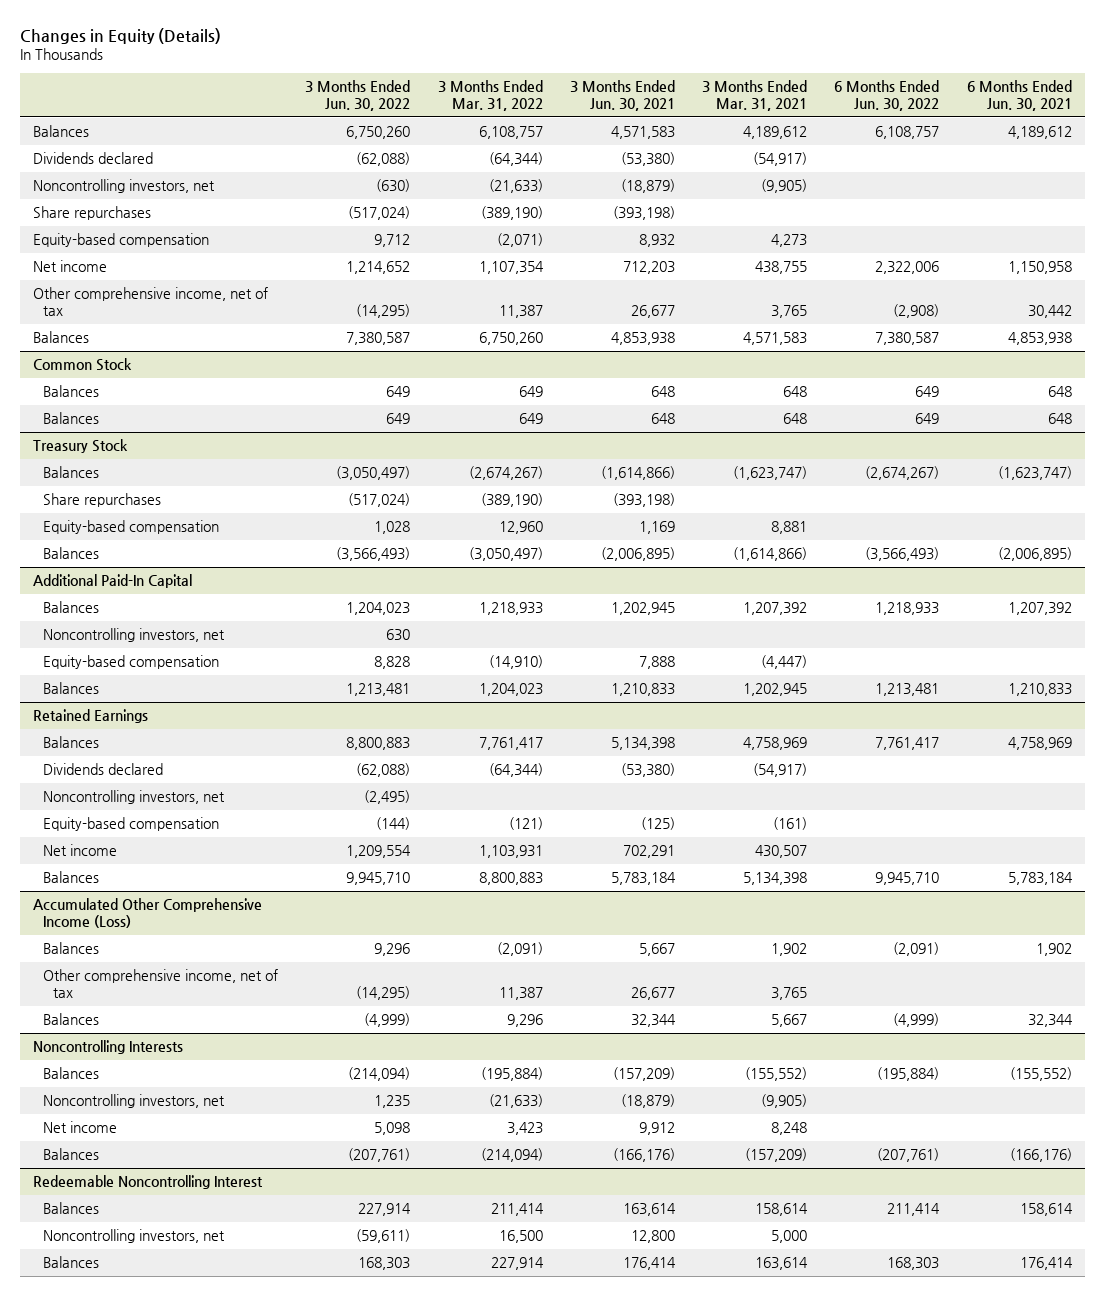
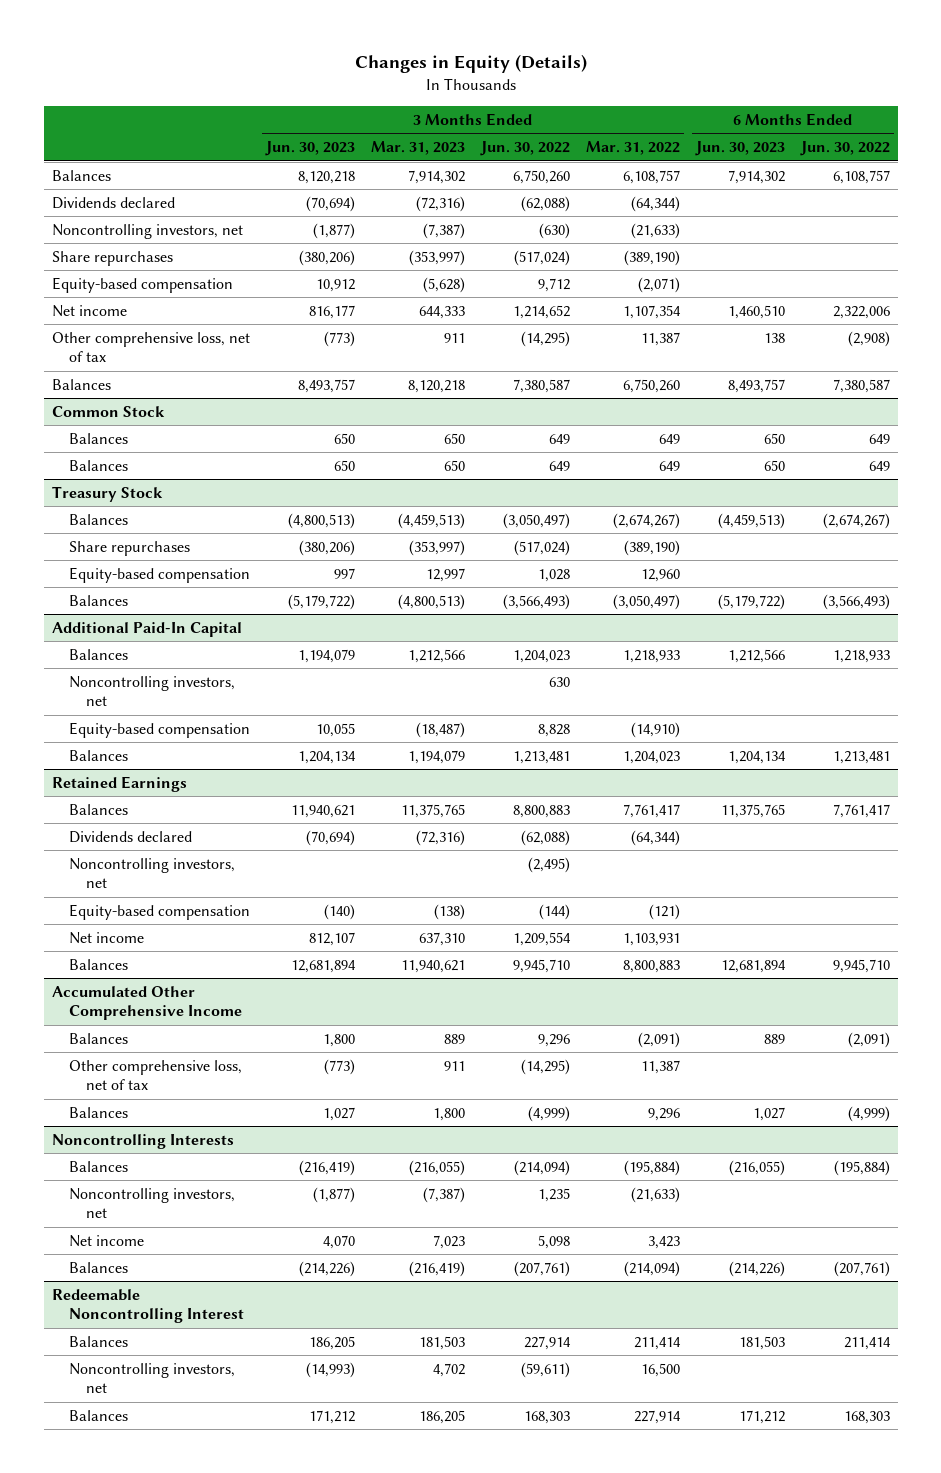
- | 3 Months Ended Jun. 30, 2022 | 3 Months Ended Mar. 31, 2022 | 3 Months Ended Jun. 30, 2021 | 3 Months Ended Mar. 31, 2021 | 6 Months Ended Jun. 30, 2022 | 6 Months Ended Jun. 30, 2021
+ | 3 Months Ended Jun. 30, 2023 | 3 Months Ended Mar. 31, 2023 | 3 Months Ended Jun. 30, 2022 | 3 Months Ended Mar. 31, 2022 | 6 Months Ended Jun. 30, 2023 | 6 Months Ended Jun. 30, 2022
- Other comprehensive income, net of tax | (14,295) | 11,387 | 26,677 | 3,765 | (2,908) | 30,442
+ Other comprehensive loss, net of tax | (773) | 911 | (14,295) | 11,387 | 138 | (2,908)
- Accumulated Other Comprehensive Income (Loss)
+ Accumulated Other Comprehensive Income
- Other comprehensive income, net of tax | (14,295) | 11,387 | 26,677 | 3,765 | |
+ Other comprehensive loss, net of tax | (773) | 911 | (14,295) | 11,387 | |

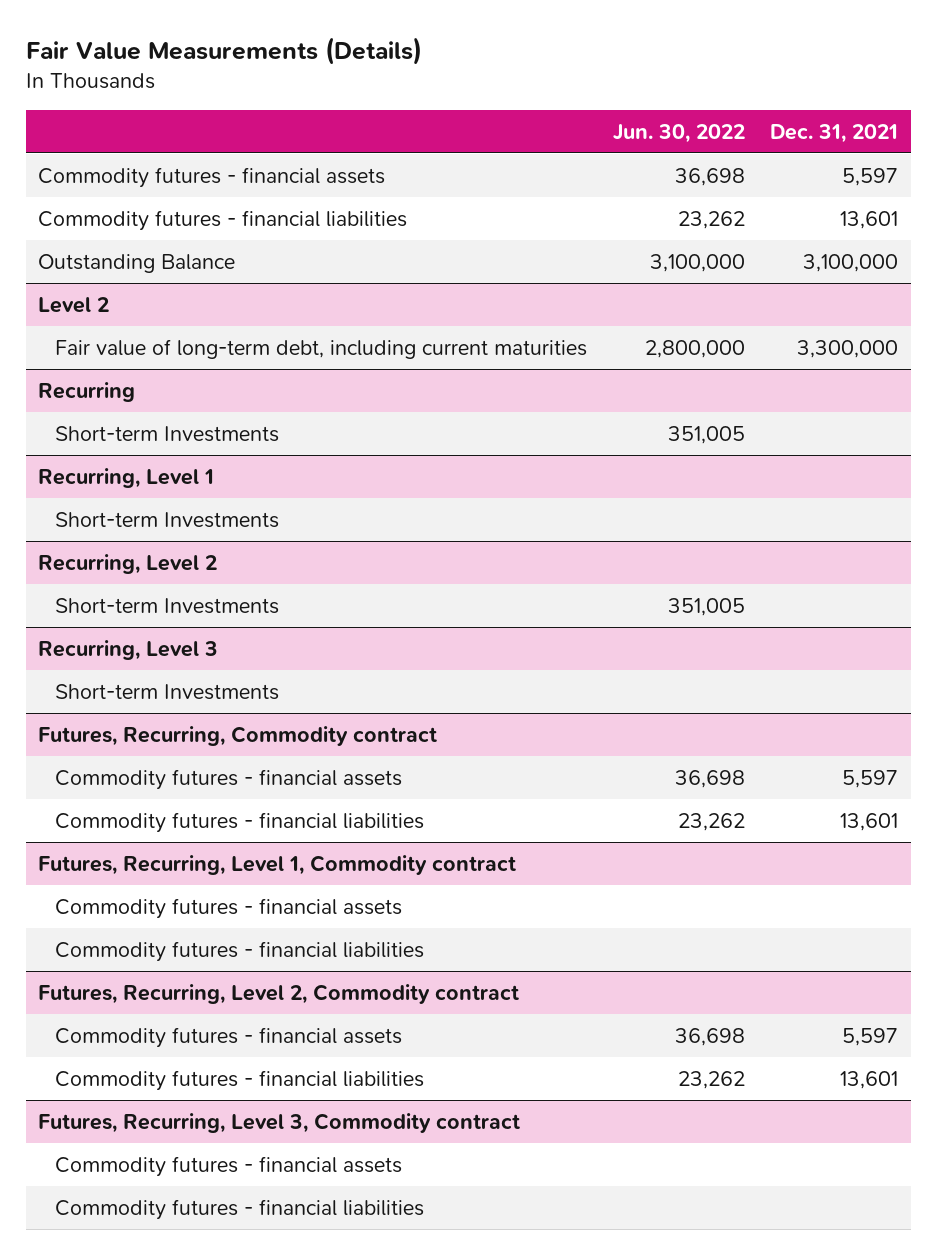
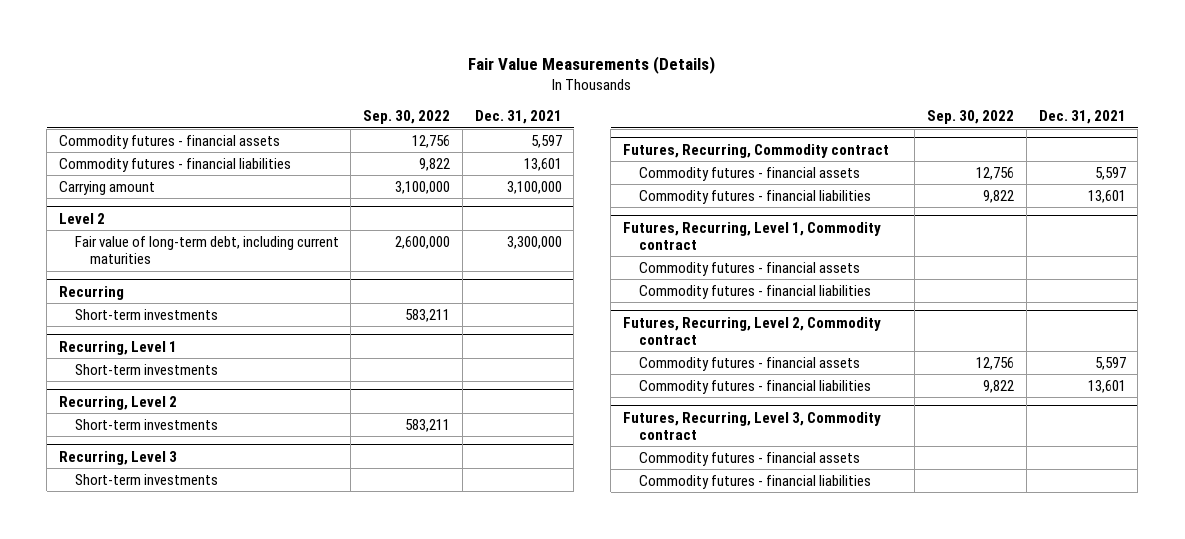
- | Jun. 30, 2022 | Dec. 31, 2021
+ | Sep. 30, 2022 | Dec. 31, 2021
- Outstanding Balance | 3,100,000 | 3,100,000
+ Carrying amount | 3,100,000 | 3,100,000
@ Recurring
- Short-term Investments | 351,005 |
+ Short-term investments | 583,211 |
@ Recurring, Level 1
- Short-term Investments
+ Short-term investments
@ Recurring, Level 2
- Short-term Investments | 351,005 |
+ Short-term investments | 583,211 |
@ Recurring, Level 3
- Short-term Investments
+ Short-term investments

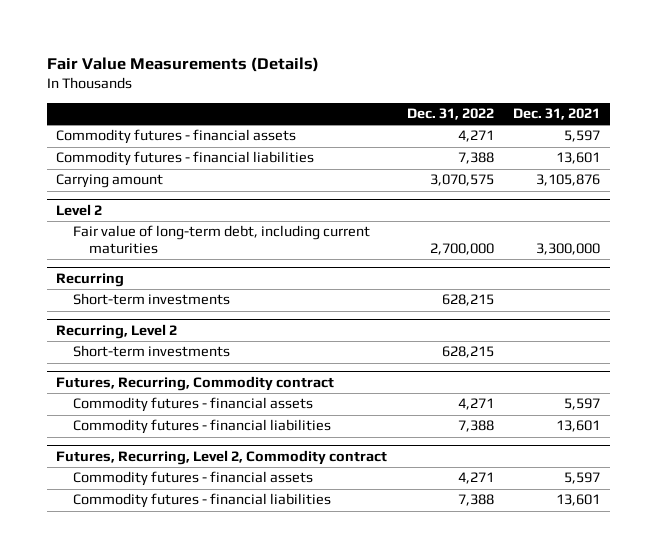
- | Sep. 30, 2022 | Dec. 31, 2021
+ | Dec. 31, 2022 | Dec. 31, 2021
- Carrying amount | 3,100,000 | 3,100,000
+ Carrying amount | 3,070,575 | 3,105,876
- Recurring, Level 1
- Short-term investments
- Recurring, Level 3
- Short-term investments
- Futures, Recurring, Level 1, Commodity contract
- Commodity futures - financial assets
- Commodity futures - financial liabilities
- Futures, Recurring, Level 3, Commodity contract
- Commodity futures - financial assets
- Commodity futures - financial liabilities

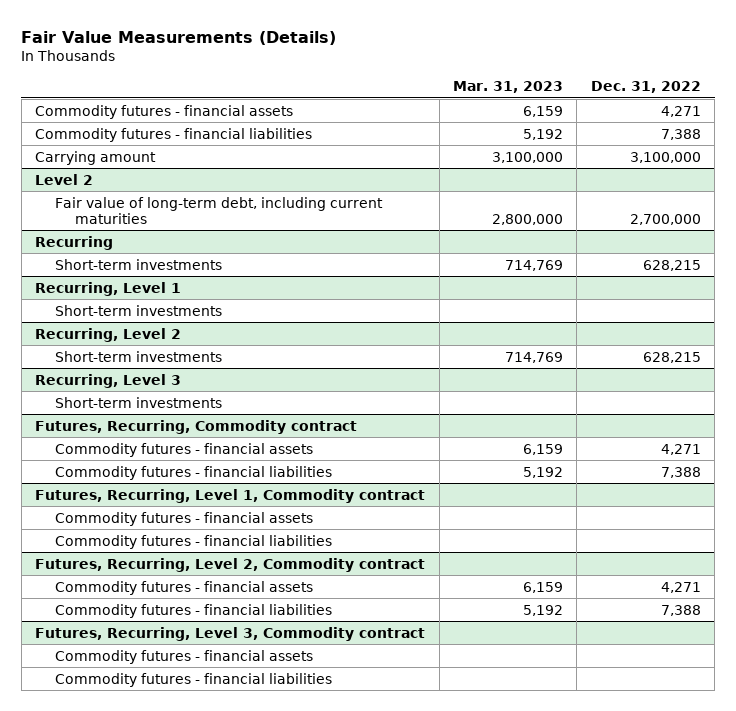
- | Dec. 31, 2022 | Dec. 31, 2021
+ | Mar. 31, 2023 | Dec. 31, 2022
- Carrying amount | 3,070,575 | 3,105,876
+ Carrying amount | 3,100,000 | 3,100,000
+ Recurring, Level 1
+ Short-term investments
+ Recurring, Level 3
+ Short-term investments
+ Futures, Recurring, Level 1, Commodity contract
+ Commodity futures - financial assets
+ Commodity futures - financial liabilities
+ Futures, Recurring, Level 3, Commodity contract
+ Commodity futures - financial assets
+ Commodity futures - financial liabilities

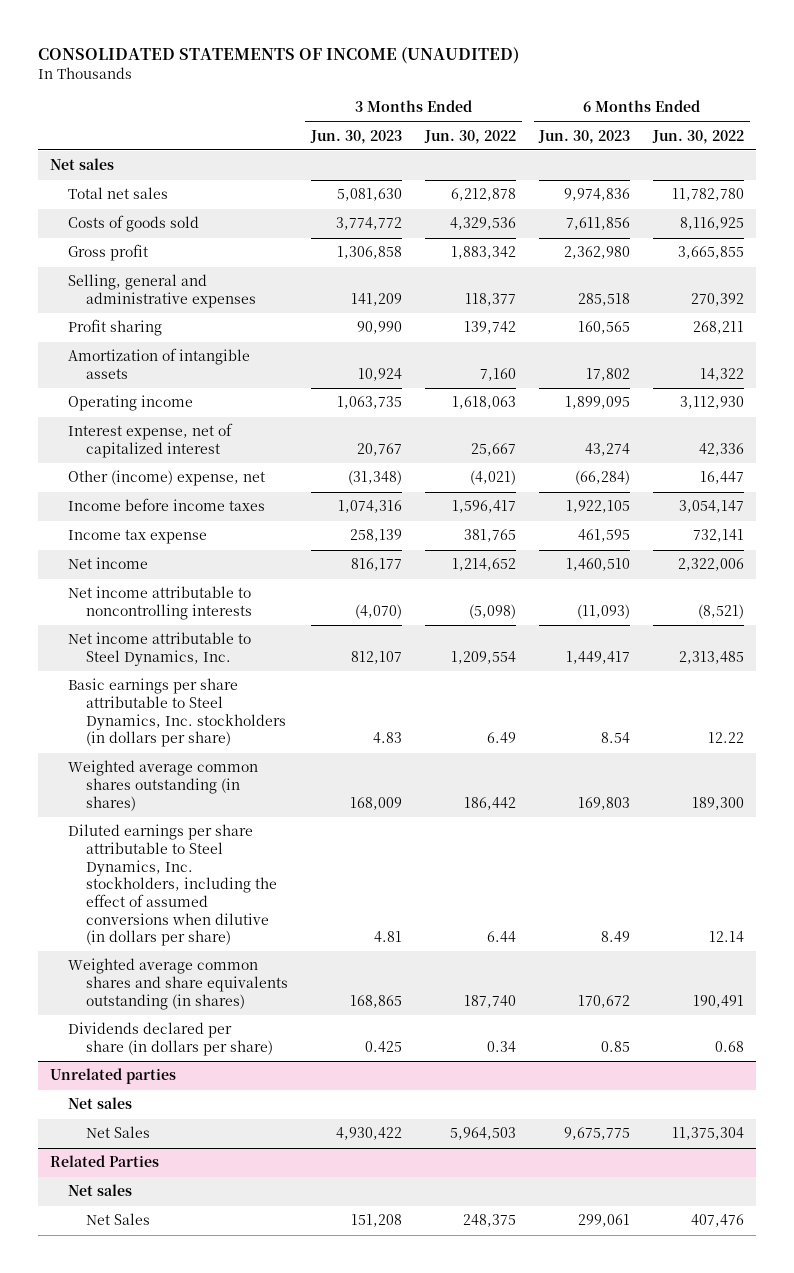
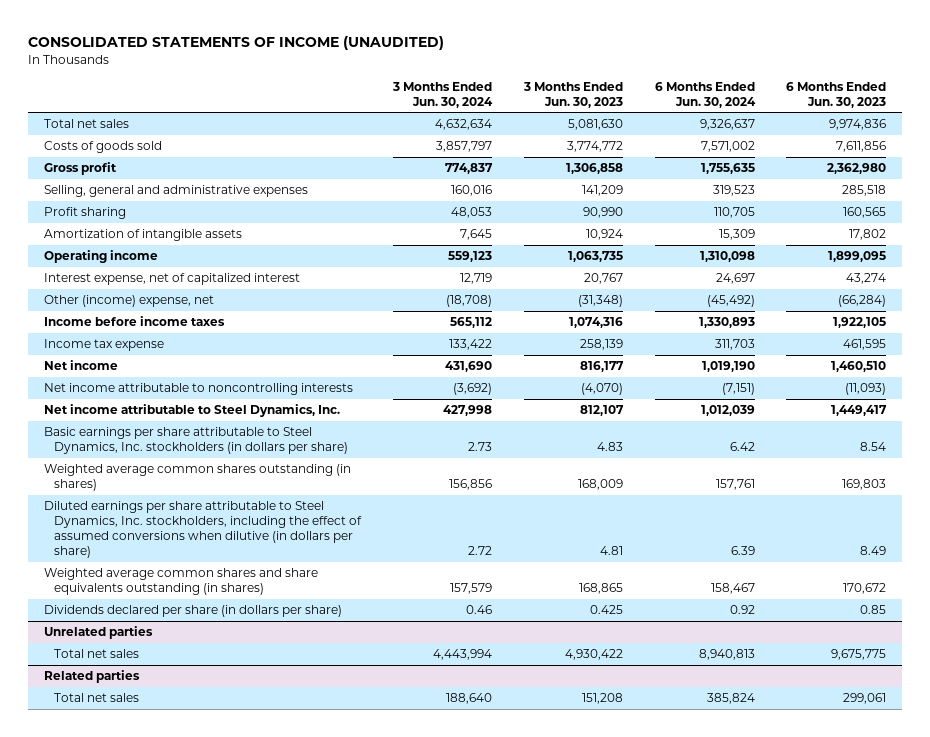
- | 3 Months Ended Jun. 30, 2023 | 3 Months Ended Jun. 30, 2022 | 6 Months Ended Jun. 30, 2023 | 6 Months Ended Jun. 30, 2022
+ | 3 Months Ended Jun. 30, 2024 | 3 Months Ended Jun. 30, 2023 | 6 Months Ended Jun. 30, 2024 | 6 Months Ended Jun. 30, 2023
- Net sales
@ Unrelated parties
- Net sales
- Net Sales | 4,930,422 | 5,964,503 | 9,675,775 | 11,375,304
- Related Parties
- Net sales
- Net Sales | 151,208 | 248,375 | 299,061 | 407,476
@ Unrelated parties
+ Total net sales | 4,443,994 | 4,930,422 | 8,940,813 | 9,675,775
+ Related parties
+ Total net sales | 188,640 | 151,208 | 385,824 | 299,061

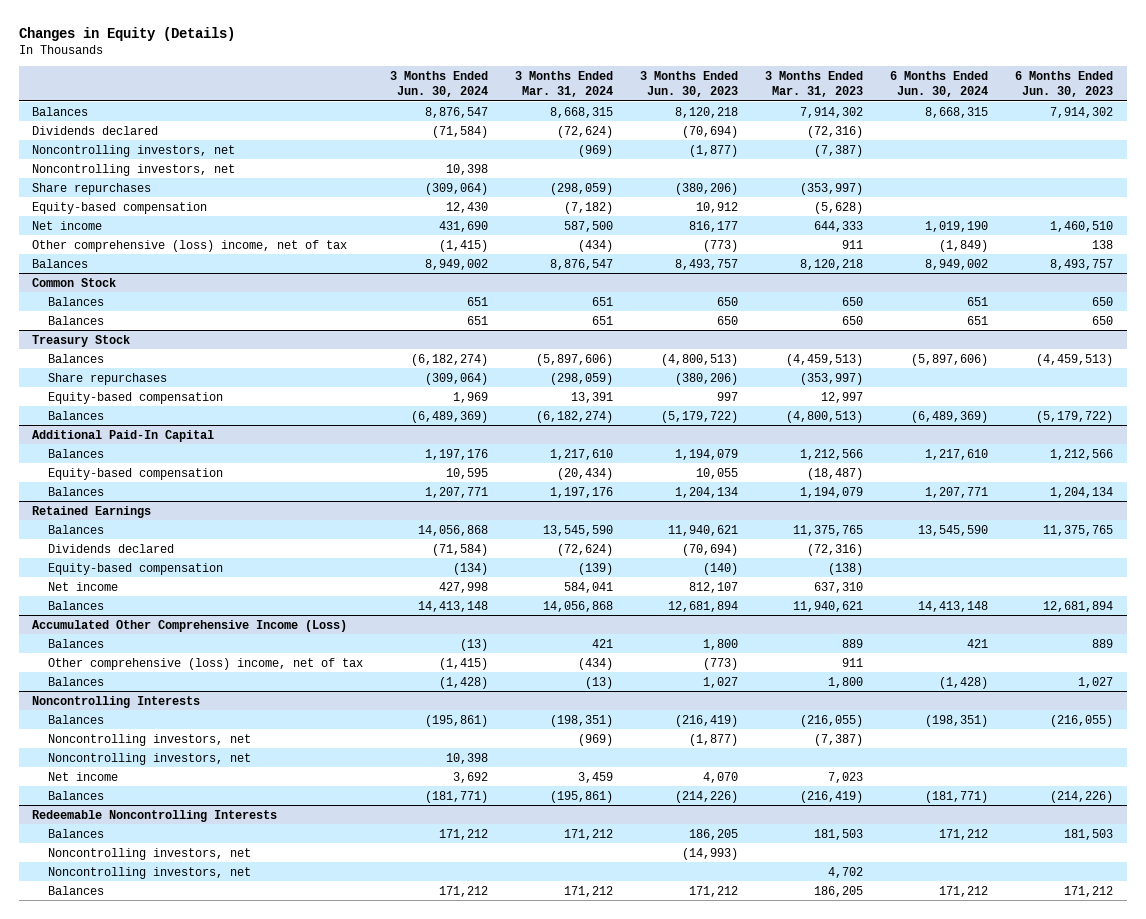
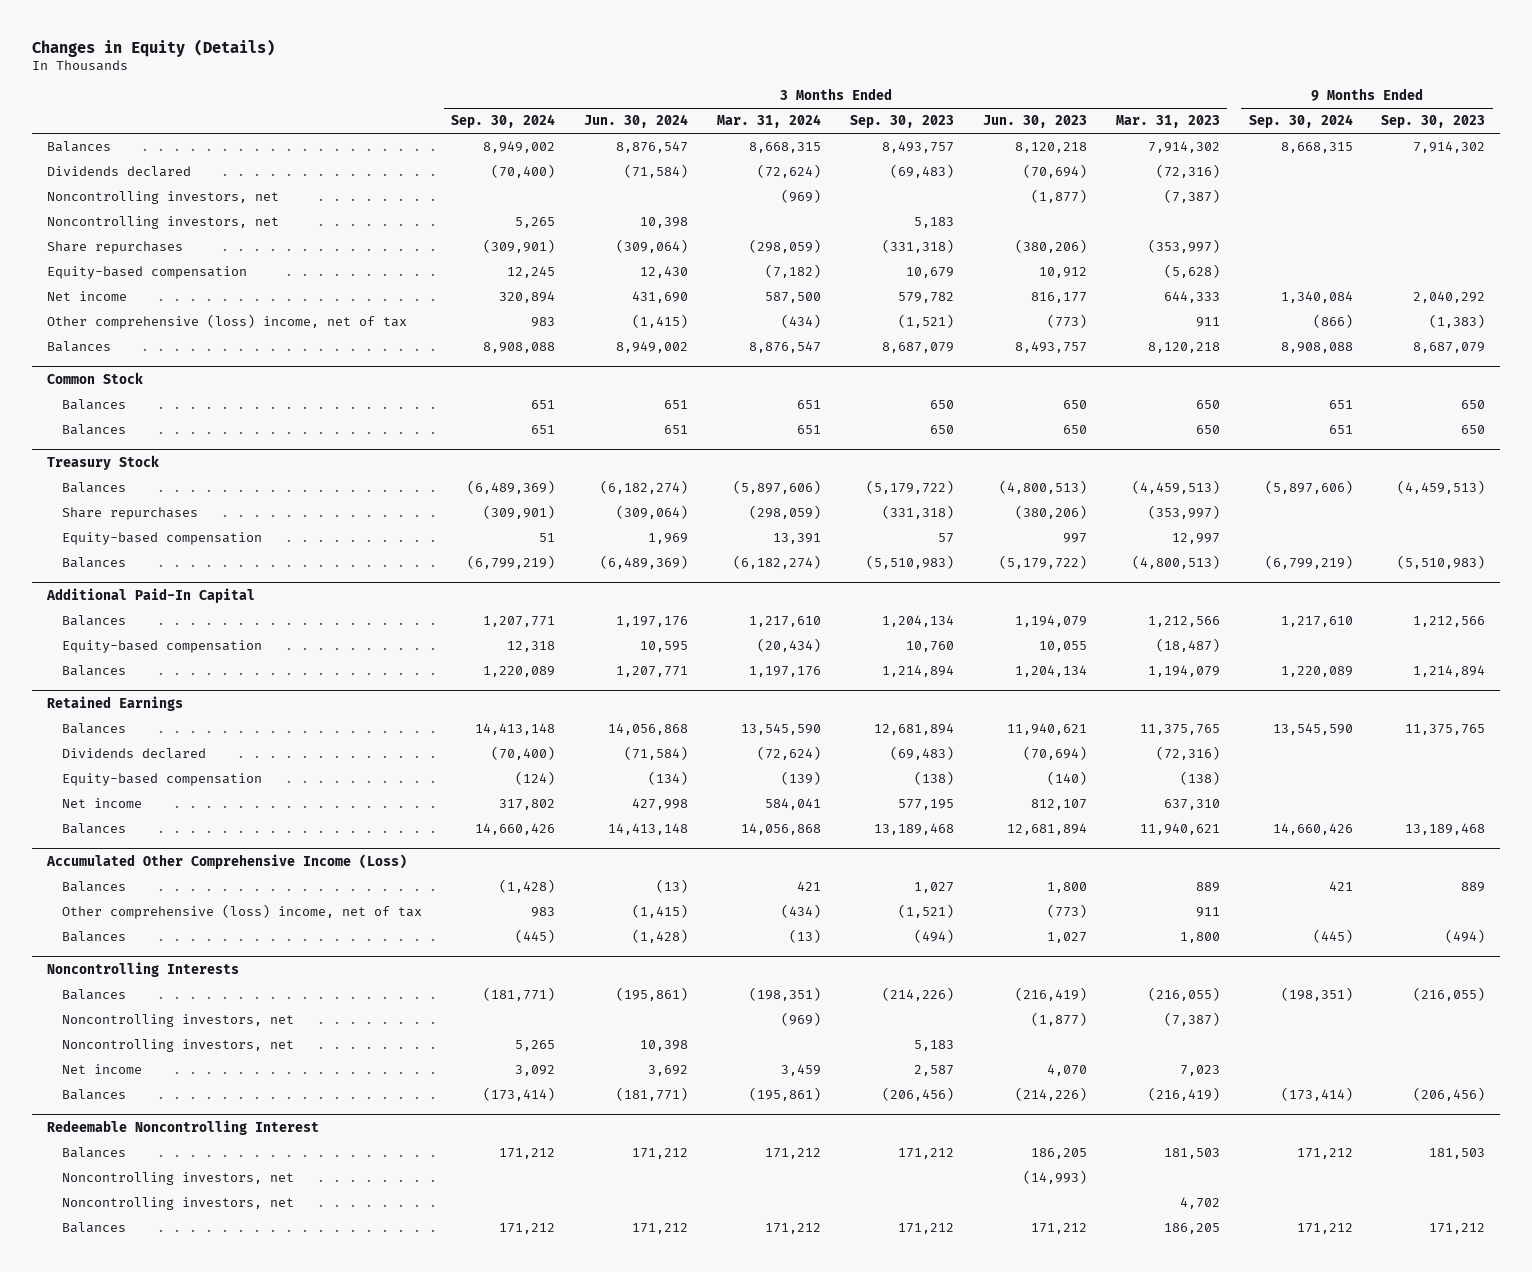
- | 3 Months Ended Jun. 30, 2024 | 3 Months Ended Mar. 31, 2024 | 3 Months Ended Jun. 30, 2023 | 3 Months Ended Mar. 31, 2023 | 6 Months Ended Jun. 30, 2024 | 6 Months Ended Jun. 30, 2023
+ | 3 Months Ended Sep. 30, 2024 | 3 Months Ended Jun. 30, 2024 | 3 Months Ended Mar. 31, 2024 | 3 Months Ended Sep. 30, 2023 | 3 Months Ended Jun. 30, 2023 | 3 Months Ended Mar. 31, 2023 | 9 Months Ended Sep. 30, 2024 | 9 Months Ended Sep. 30, 2023
- Redeemable Noncontrolling Interests
+ Redeemable Noncontrolling Interest

